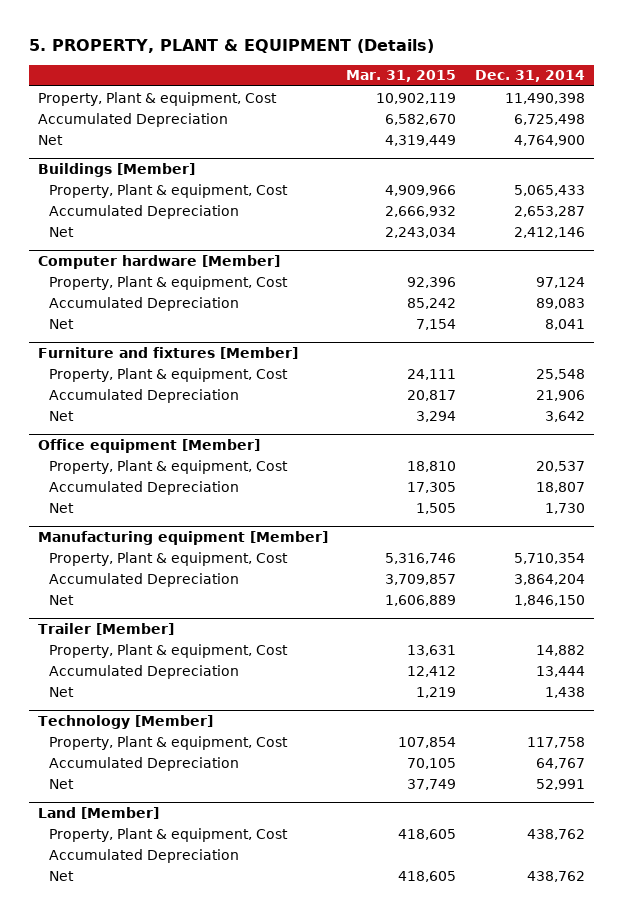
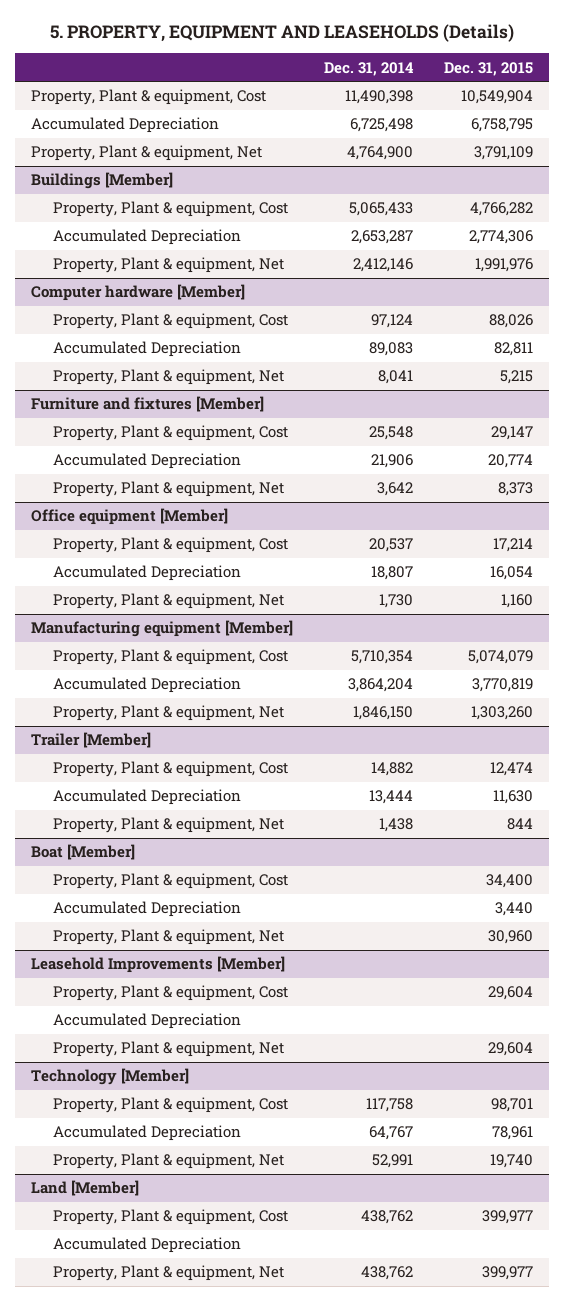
- 5. PROPERTY, PLANT & EQUIPMENT (Details)
+ 5. PROPERTY, EQUIPMENT AND LEASEHOLDS (Details)
- | Mar. 31, 2015 | Dec. 31, 2014
+ | Dec. 31, 2014 | Dec. 31, 2015
- Net | 4,319,449 | 4,764,900
+ Property, Plant & equipment, Net | 4,764,900 | 3,791,109
@ Buildings [Member]
- Net | 2,243,034 | 2,412,146
+ Property, Plant & equipment, Net | 2,412,146 | 1,991,976
@ Computer hardware [Member]
- Net | 7,154 | 8,041
+ Property, Plant & equipment, Net | 8,041 | 5,215
@ Furniture and fixtures [Member]
- Net | 3,294 | 3,642
+ Property, Plant & equipment, Net | 3,642 | 8,373
@ Office equipment [Member]
- Net | 1,505 | 1,730
+ Property, Plant & equipment, Net | 1,730 | 1,160
@ Manufacturing equipment [Member]
- Net | 1,606,889 | 1,846,150
+ Property, Plant & equipment, Net | 1,846,150 | 1,303,260
@ Trailer [Member]
- Net | 1,219 | 1,438
+ Property, Plant & equipment, Net | 1,438 | 844
+ Boat [Member]
+ Property, Plant & equipment, Cost | | 34,400
+ Accumulated Depreciation | | 3,440
+ Property, Plant & equipment, Net | | 30,960
+ Leasehold Improvements [Member]
+ Property, Plant & equipment, Cost | | 29,604
+ Accumulated Depreciation
+ Property, Plant & equipment, Net | | 29,604
@ Technology [Member]
- Net | 37,749 | 52,991
+ Property, Plant & equipment, Net | 52,991 | 19,740
@ Land [Member]
- Net | 418,605 | 438,762
+ Property, Plant & equipment, Net | 438,762 | 399,977

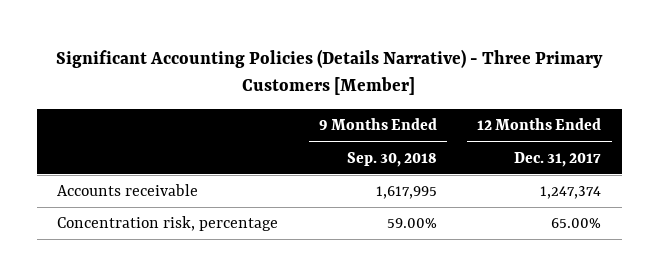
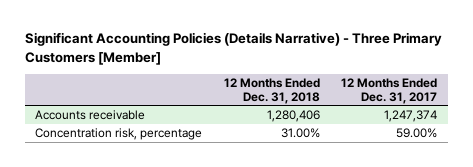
- | 9 Months Ended Sep. 30, 2018 | 12 Months Ended Dec. 31, 2017
+ | 12 Months Ended Dec. 31, 2018 | 12 Months Ended Dec. 31, 2017
- Concentration risk, percentage | 59.00% | 65.00%
+ Concentration risk, percentage | 31.00% | 59.00%

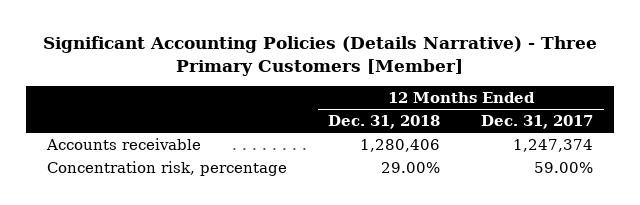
- Concentration risk, percentage | 31.00% | 59.00%
+ Concentration risk, percentage | 29.00% | 59.00%

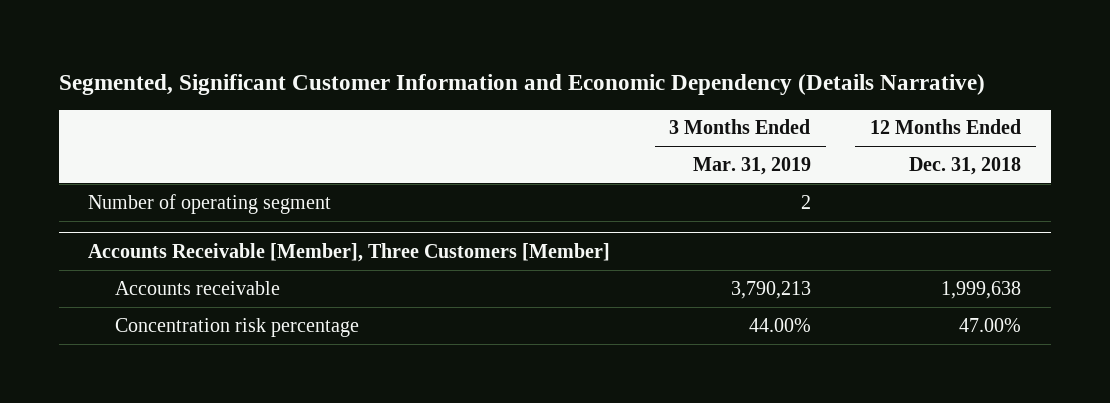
- Significant Accounting Policies (Details Narrative) - Three Primary Customers [Member]
+ Segmented, Significant Customer Information and Economic Dependency (Details Narrative)
- | 12 Months Ended Dec. 31, 2018 | 12 Months Ended Dec. 31, 2017
+ | 3 Months Ended Mar. 31, 2019 | 12 Months Ended Dec. 31, 2018
- Accounts receivable | 1,280,406 | 1,247,374
- Concentration risk, percentage | 29.00% | 59.00%
+ Number of operating segment | 2 |
+ Accounts Receivable [Member], Three Customers [Member]
+ Accounts receivable | 3,790,213 | 1,999,638
+ Concentration risk percentage | 44.00% | 47.00%

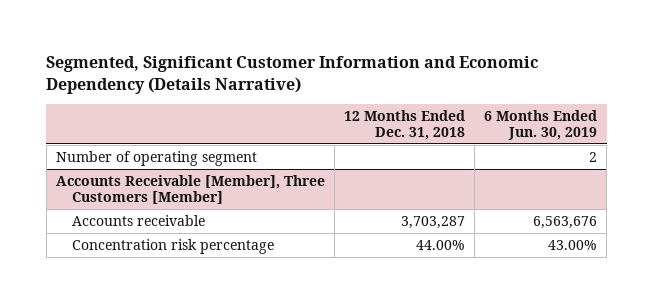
- | 3 Months Ended Mar. 31, 2019 | 12 Months Ended Dec. 31, 2018
+ | 12 Months Ended Dec. 31, 2018 | 6 Months Ended Jun. 30, 2019
@ Accounts Receivable [Member], Three Customers [Member]
- Accounts receivable | 3,790,213 | 1,999,638
- Concentration risk percentage | 44.00% | 47.00%
+ Accounts receivable | 3,703,287 | 6,563,676
+ Concentration risk percentage | 44.00% | 43.00%

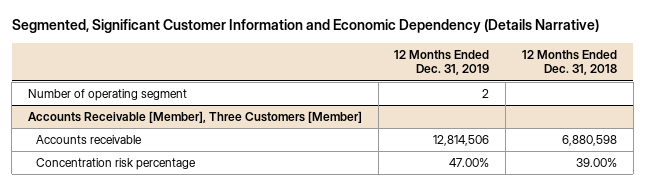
- | 12 Months Ended Dec. 31, 2018 | 6 Months Ended Jun. 30, 2019
+ | 12 Months Ended Dec. 31, 2019 | 12 Months Ended Dec. 31, 2018
@ Accounts Receivable [Member], Three Customers [Member]
- Accounts receivable | 3,703,287 | 6,563,676
- Concentration risk percentage | 44.00% | 43.00%
+ Accounts receivable | 12,814,506 | 6,880,598
+ Concentration risk percentage | 47.00% | 39.00%

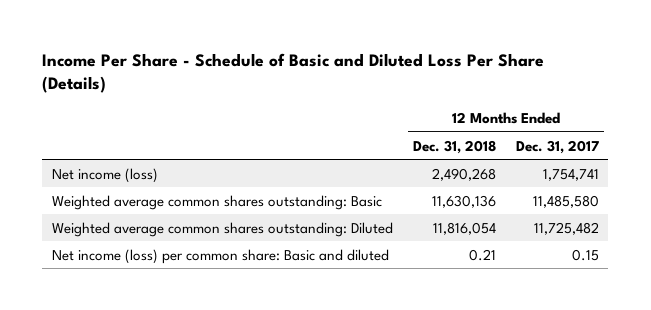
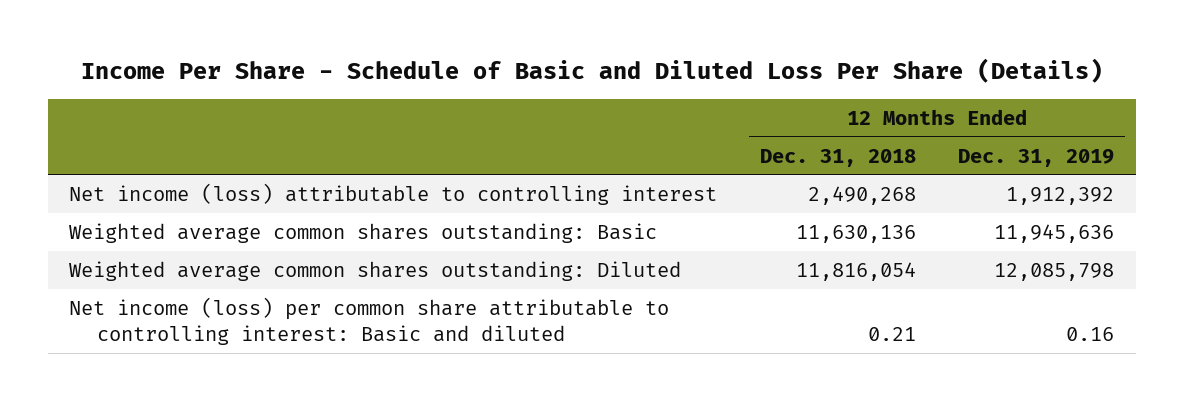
- | 12 Months Ended Dec. 31, 2018 | 12 Months Ended Dec. 31, 2017
+ | 12 Months Ended Dec. 31, 2018 | 12 Months Ended Dec. 31, 2019
- Net income (loss) | 2,490,268 | 1,754,741
+ Net income (loss) attributable to controlling interest | 2,490,268 | 1,912,392
- Net income (loss) per common share: Basic and diluted | 0.21 | 0.15
+ Net income (loss) per common share attributable to controlling interest: Basic and diluted | 0.21 | 0.16

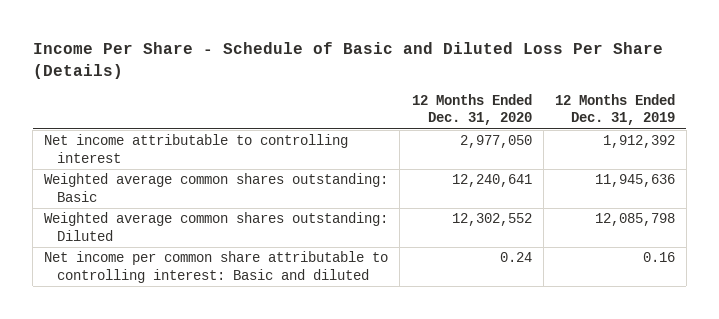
- | 12 Months Ended Dec. 31, 2018 | 12 Months Ended Dec. 31, 2019
+ | 12 Months Ended Dec. 31, 2020 | 12 Months Ended Dec. 31, 2019
- Net income (loss) attributable to controlling interest | 2,490,268 | 1,912,392
+ Net income attributable to controlling interest | 2,977,050 | 1,912,392
- Net income (loss) per common share attributable to controlling interest: Basic and diluted | 0.21 | 0.16
+ Net income per common share attributable to controlling interest: Basic and diluted | 0.24 | 0.16

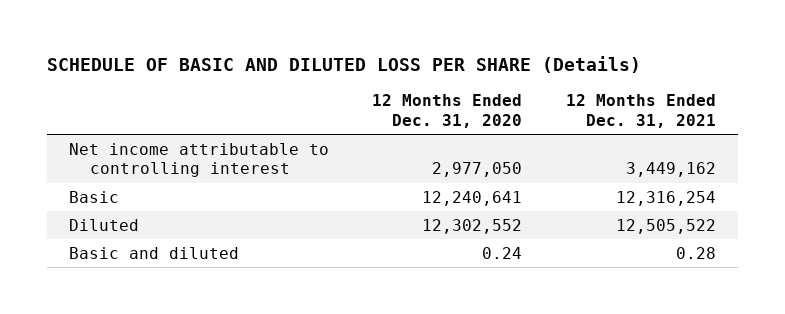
- Income Per Share - Schedule of Basic and Diluted Loss Per Share (Details)
+ SCHEDULE OF BASIC AND DILUTED LOSS PER SHARE (Details)
- | 12 Months Ended Dec. 31, 2020 | 12 Months Ended Dec. 31, 2019
+ | 12 Months Ended Dec. 31, 2020 | 12 Months Ended Dec. 31, 2021
- Weighted average common shares outstanding: Basic | 12,240,641 | 11,945,636
- Weighted average common shares outstanding: Diluted | 12,302,552 | 12,085,798
- Net income per common share attributable to controlling interest: Basic and diluted | 0.24 | 0.16
+ Basic | 12,240,641 | 12,316,254
+ Diluted | 12,302,552 | 12,505,522
+ Basic and diluted | 0.24 | 0.28

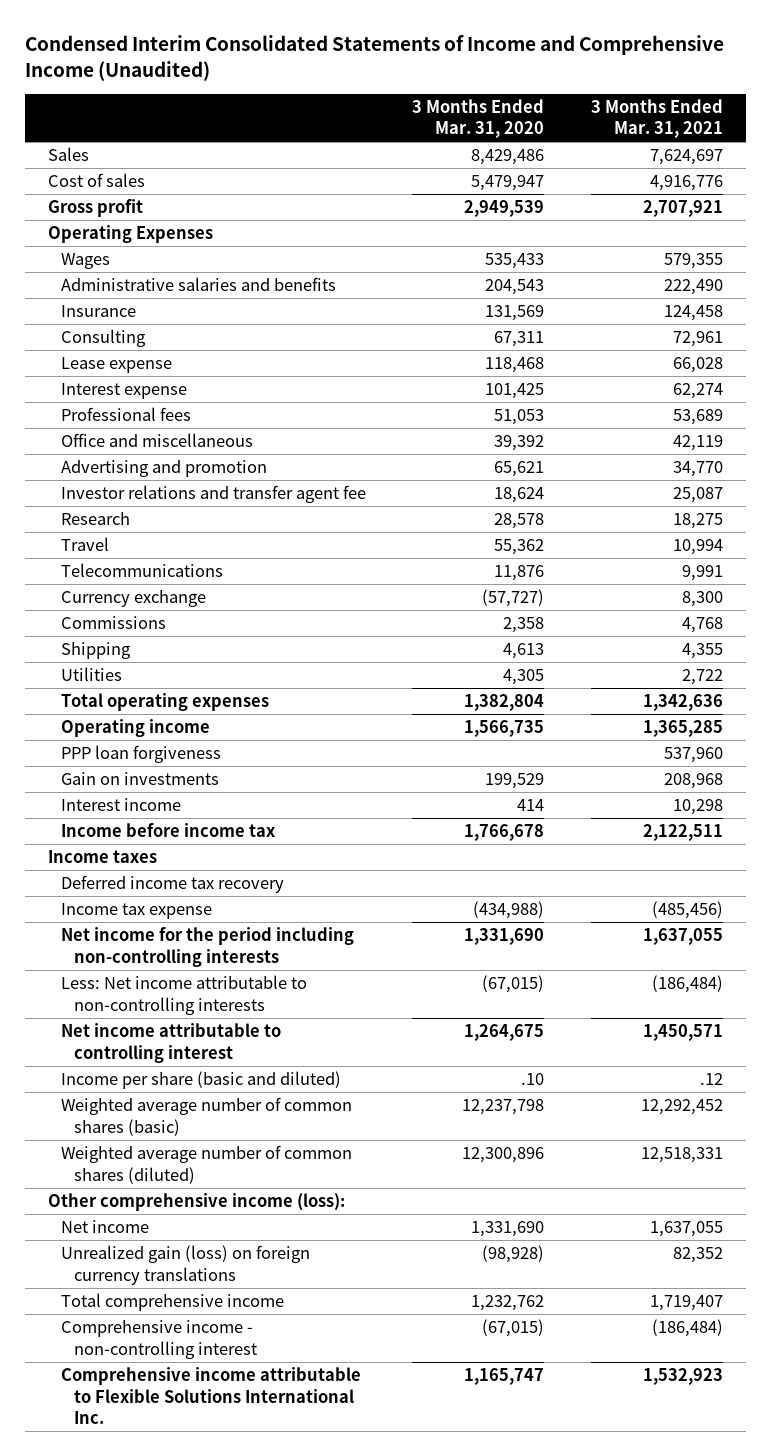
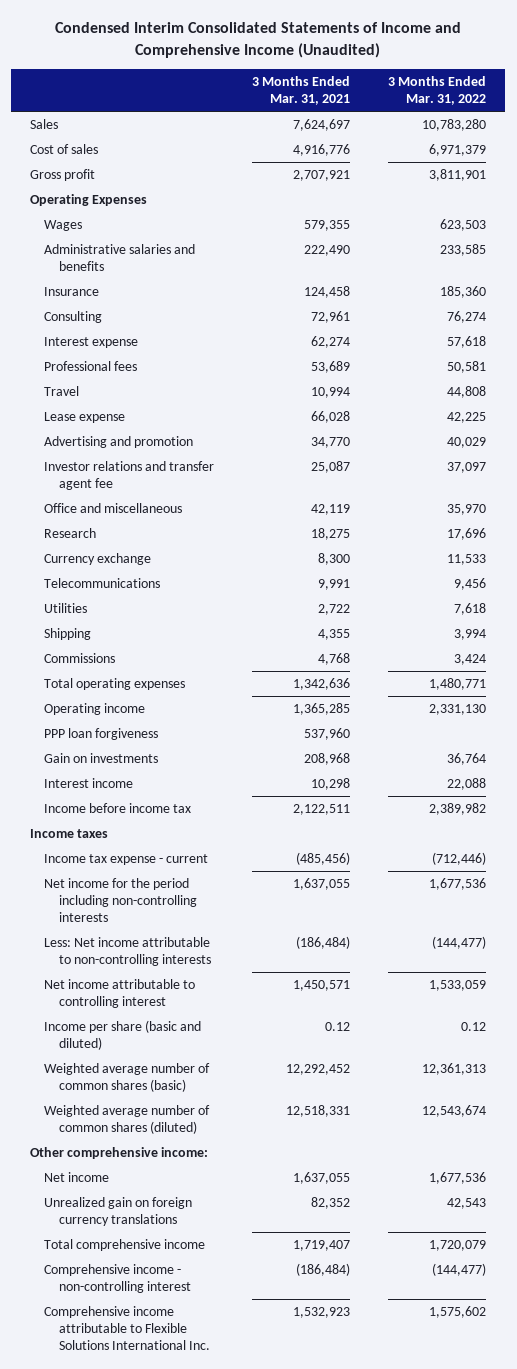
- | 3 Months Ended Mar. 31, 2020 | 3 Months Ended Mar. 31, 2021
+ | 3 Months Ended Mar. 31, 2021 | 3 Months Ended Mar. 31, 2022
moved up: Travel | 10,994 | 44,808
moved down: Lease expense | 66,028 | 42,225
moved down: Office and miscellaneous | 42,119 | 35,970
moved down: Telecommunications | 9,991 | 9,456
moved down: Shipping | 4,355 | 3,994
moved down: Commissions | 4,768 | 3,424
- Deferred income tax recovery
- Income tax expense | (434,988) | (485,456)
+ Income tax expense - current | (485,456) | (712,446)
- Income per share (basic and diluted) | .10 | .12
+ Income per share (basic and diluted) | 0.12 | 0.12
- Other comprehensive income (loss):
+ Other comprehensive income:
- Unrealized gain (loss) on foreign currency translations | (98,928) | 82,352
+ Unrealized gain on foreign currency translations | 82,352 | 42,543

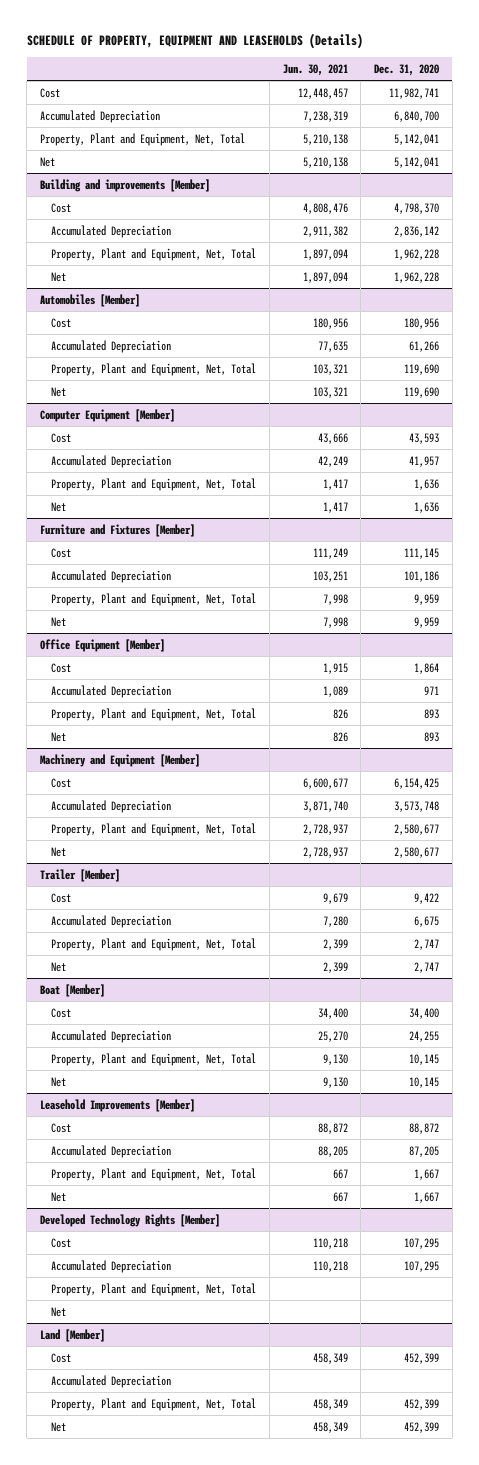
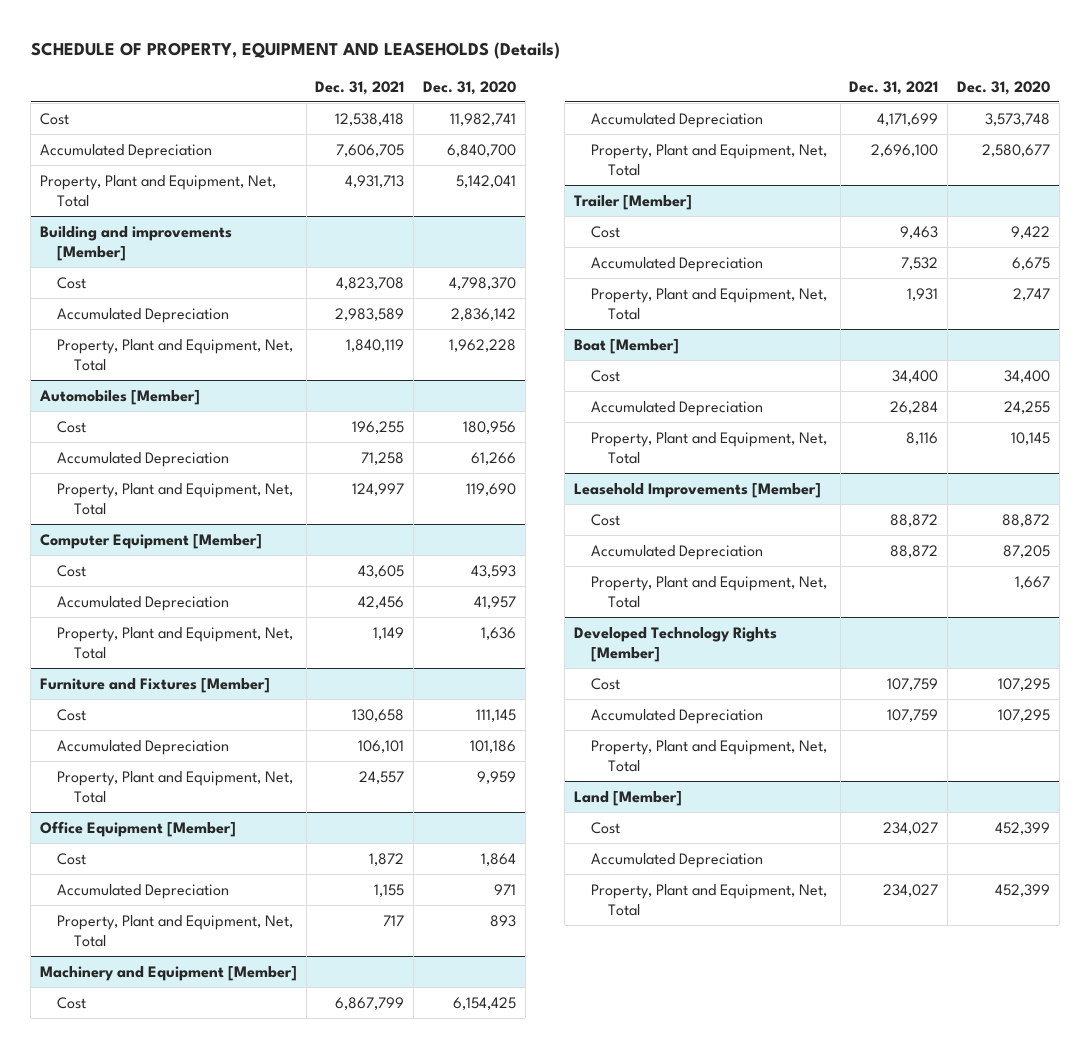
- | Jun. 30, 2021 | Dec. 31, 2020
+ | Dec. 31, 2021 | Dec. 31, 2020
- Net | 5,210,138 | 5,142,041
@ Building and improvements [Member]
- Net | 1,897,094 | 1,962,228
@ Automobiles [Member]
- Net | 103,321 | 119,690
@ Computer Equipment [Member]
- Net | 1,417 | 1,636
@ Furniture and Fixtures [Member]
- Net | 7,998 | 9,959
@ Office Equipment [Member]
- Net | 826 | 893
@ Machinery and Equipment [Member]
- Net | 2,728,937 | 2,580,677
@ Trailer [Member]
- Net | 2,399 | 2,747
@ Boat [Member]
- Net | 9,130 | 10,145
@ Leasehold Improvements [Member]
- Net | 667 | 1,667
@ Developed Technology Rights [Member]
- Net
@ Land [Member]
- Net | 458,349 | 452,399

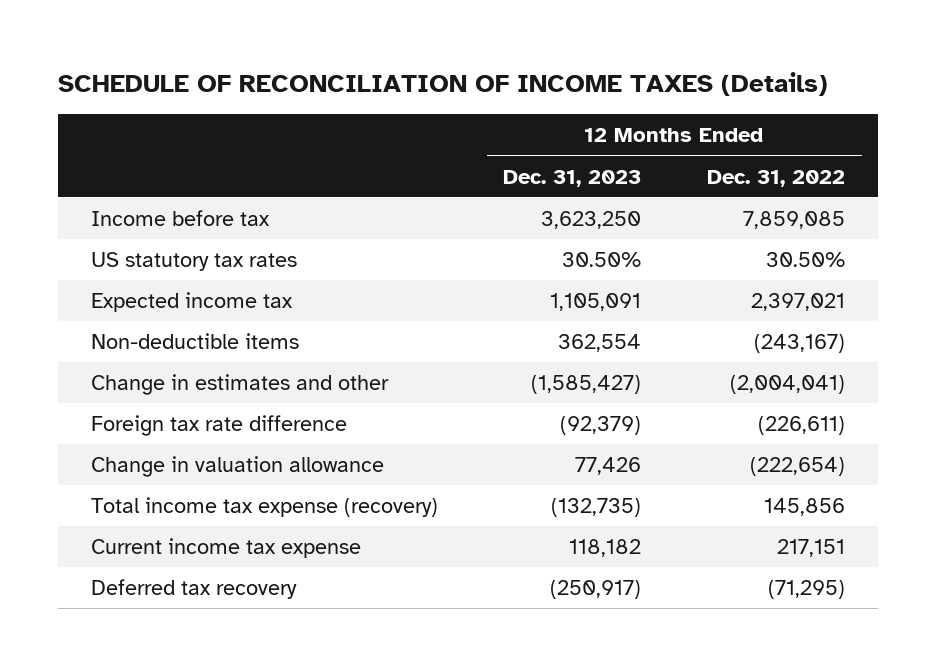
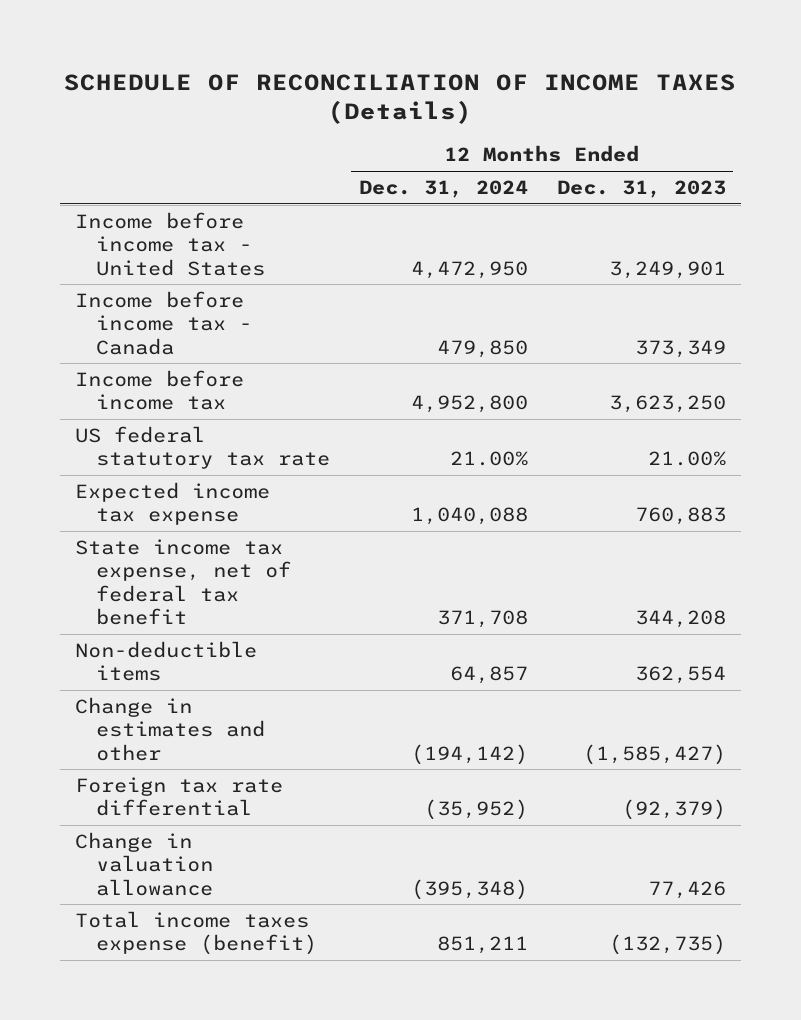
- | 12 Months Ended Dec. 31, 2023 | 12 Months Ended Dec. 31, 2022
+ | 12 Months Ended Dec. 31, 2024 | 12 Months Ended Dec. 31, 2023
- Income before tax | 3,623,250 | 7,859,085
- US statutory tax rates | 30.50% | 30.50%
- Expected income tax | 1,105,091 | 2,397,021
+ Income before income tax - United States | 4,472,950 | 3,249,901
+ Income before income tax - Canada | 479,850 | 373,349
+ Income before income tax | 4,952,800 | 3,623,250
+ US federal statutory tax rate | 21.00% | 21.00%
+ Expected income tax expense | 1,040,088 | 760,883
+ State income tax expense, net of federal tax benefit | 371,708 | 344,208
- Foreign tax rate difference | (92,379) | (226,611)
+ Foreign tax rate differential | (35,952) | (92,379)
- Total income tax expense (recovery) | (132,735) | 145,856
- Current income tax expense | 118,182 | 217,151
- Deferred tax recovery | (250,917) | (71,295)
+ Total income taxes expense (benefit) | 851,211 | (132,735)

